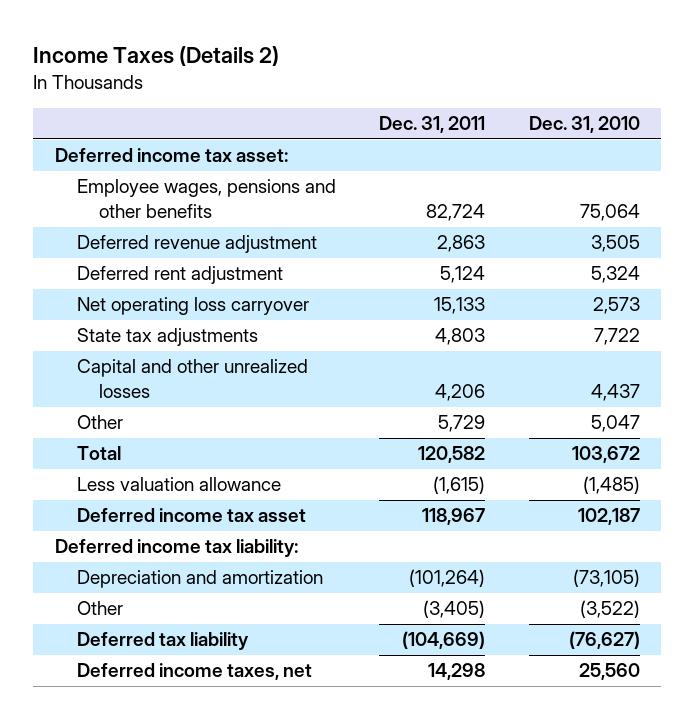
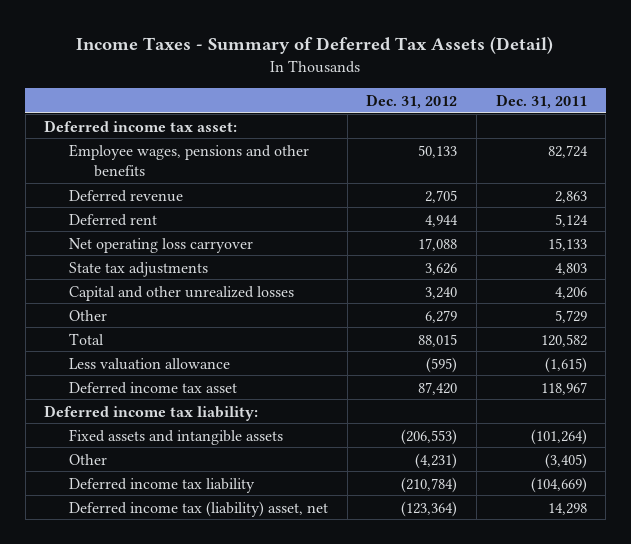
- Income Taxes (Details 2)
+ Income Taxes - Summary of Deferred Tax Assets (Detail)
- | Dec. 31, 2011 | Dec. 31, 2010
+ | Dec. 31, 2012 | Dec. 31, 2011
- Deferred revenue adjustment | 2,863 | 3,505
- Deferred rent adjustment | 5,124 | 5,324
+ Deferred revenue | 2,705 | 2,863
+ Deferred rent | 4,944 | 5,124
- Depreciation and amortization | (101,264) | (73,105)
+ Fixed assets and intangible assets | (206,553) | (101,264)
- Deferred tax liability | (104,669) | (76,627)
- Deferred income taxes, net | 14,298 | 25,560
+ Deferred income tax liability | (210,784) | (104,669)
+ Deferred income tax (liability) asset, net | (123,364) | 14,298

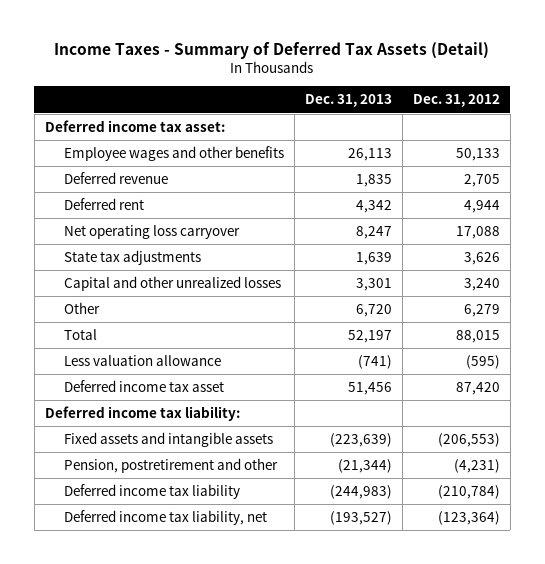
- | Dec. 31, 2012 | Dec. 31, 2011
+ | Dec. 31, 2013 | Dec. 31, 2012
- Employee wages, pensions and other benefits | 50,133 | 82,724
+ Employee wages and other benefits | 26,113 | 50,133
- Other | (4,231) | (3,405)
+ Pension, postretirement and other | (21,344) | (4,231)
- Deferred income tax (liability) asset, net | (123,364) | 14,298
+ Deferred income tax liability, net | (193,527) | (123,364)

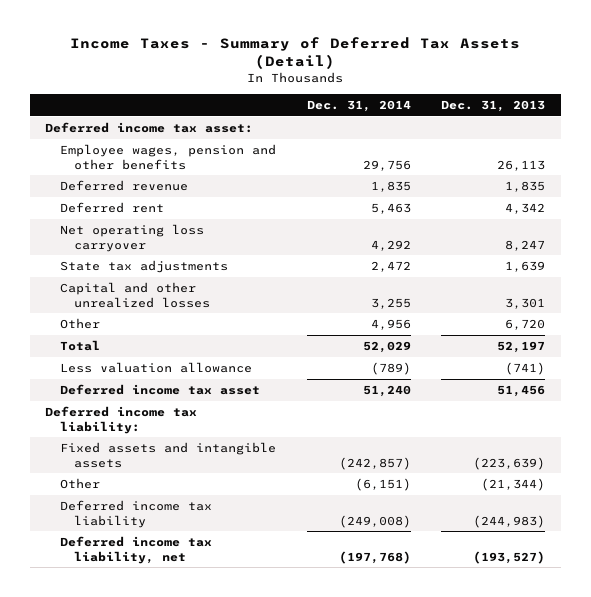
- | Dec. 31, 2013 | Dec. 31, 2012
+ | Dec. 31, 2014 | Dec. 31, 2013
- Employee wages and other benefits | 26,113 | 50,133
+ Employee wages, pension and other benefits | 29,756 | 26,113
- Pension, postretirement and other | (21,344) | (4,231)
+ Other | (6,151) | (21,344)

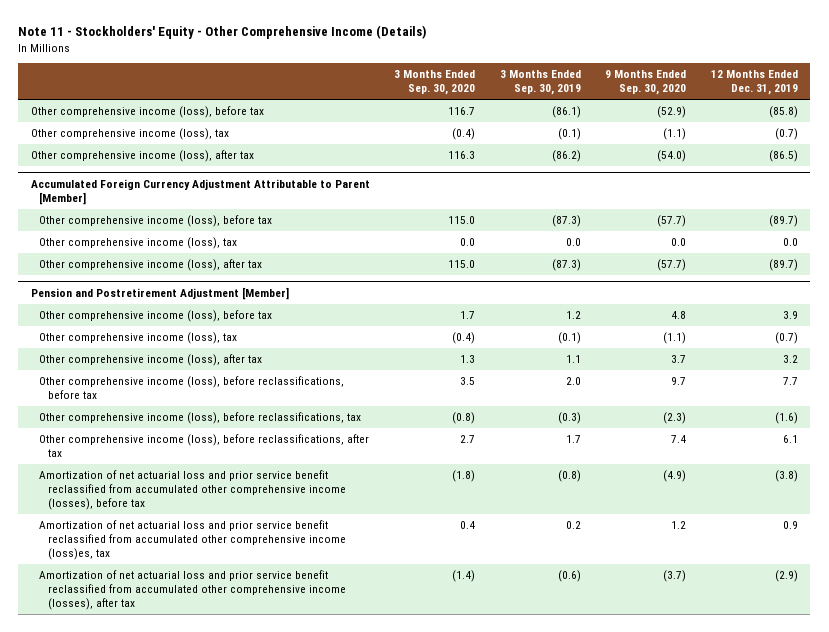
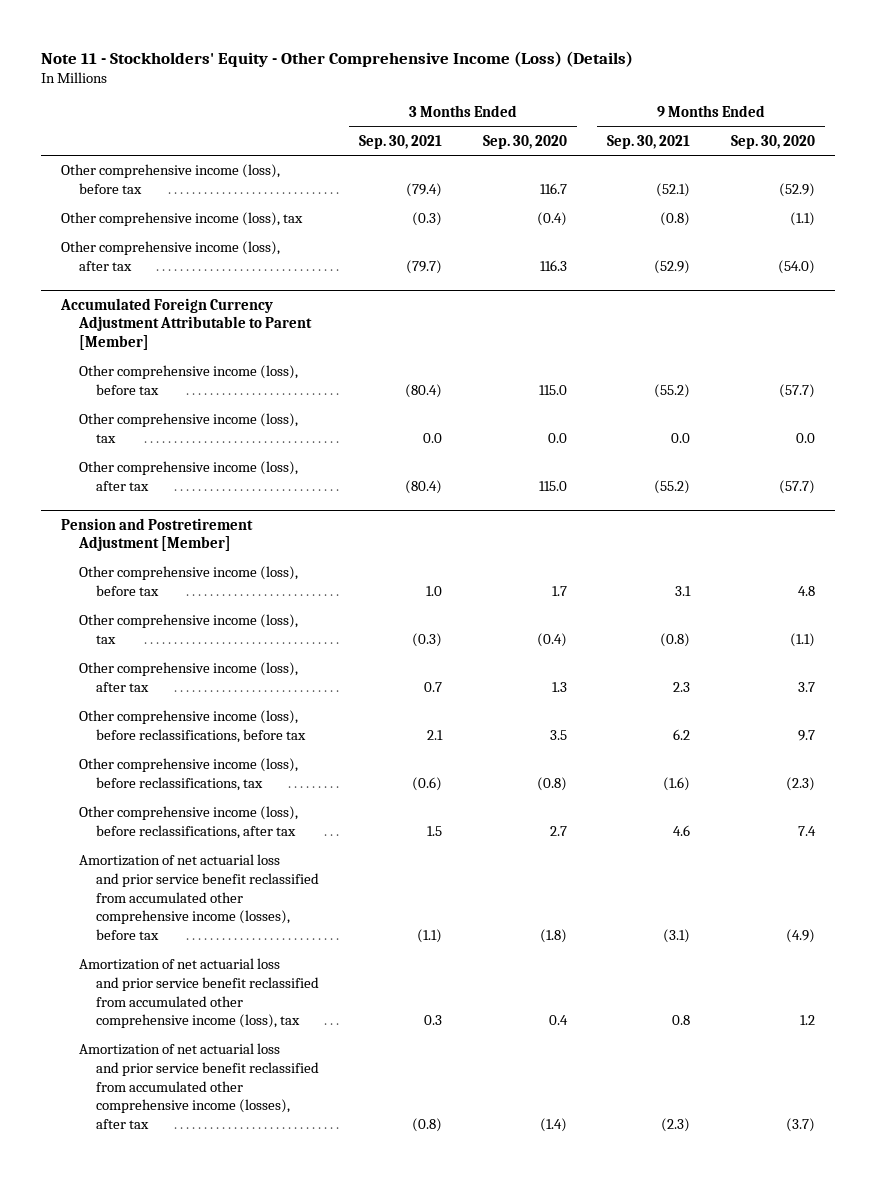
- Note 11 - Stockholders' Equity - Other Comprehensive Income (Details)
+ Note 11 - Stockholders' Equity - Other Comprehensive Income (Loss) (Details)
- | 3 Months Ended Sep. 30, 2020 | 3 Months Ended Sep. 30, 2019 | 9 Months Ended Sep. 30, 2020 | 12 Months Ended Dec. 31, 2019
+ | 3 Months Ended Sep. 30, 2021 | 3 Months Ended Sep. 30, 2020 | 9 Months Ended Sep. 30, 2021 | 9 Months Ended Sep. 30, 2020
@ Pension and Postretirement Adjustment [Member]
- Amortization of net actuarial loss and prior service benefit reclassified from accumulated other comprehensive income (loss)es, tax | 0.4 | 0.2 | 1.2 | 0.9
+ Amortization of net actuarial loss and prior service benefit reclassified from accumulated other comprehensive income (loss), tax | 0.3 | 0.4 | 0.8 | 1.2

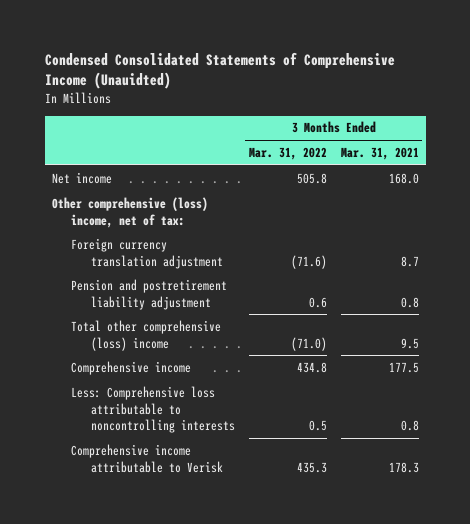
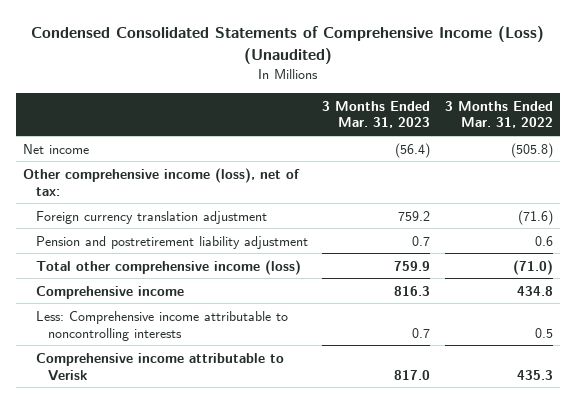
- Condensed Consolidated Statements of Comprehensive Income (Unauidted)
+ Condensed Consolidated Statements of Comprehensive Income (Loss) (Unaudited)
- | 3 Months Ended Mar. 31, 2022 | 3 Months Ended Mar. 31, 2021
+ | 3 Months Ended Mar. 31, 2023 | 3 Months Ended Mar. 31, 2022
- Net income | 505.8 | 168.0
- Other comprehensive (loss) income, net of tax:
+ Net income | (56.4) | (505.8)
+ Other comprehensive income (loss), net of tax:
- Total other comprehensive (loss) income | (71.0) | 9.5
+ Total other comprehensive income (loss) | 759.9 | (71.0)
- Less: Comprehensive loss attributable to noncontrolling interests | 0.5 | 0.8
+ Less: Comprehensive income attributable to noncontrolling interests | 0.7 | 0.5

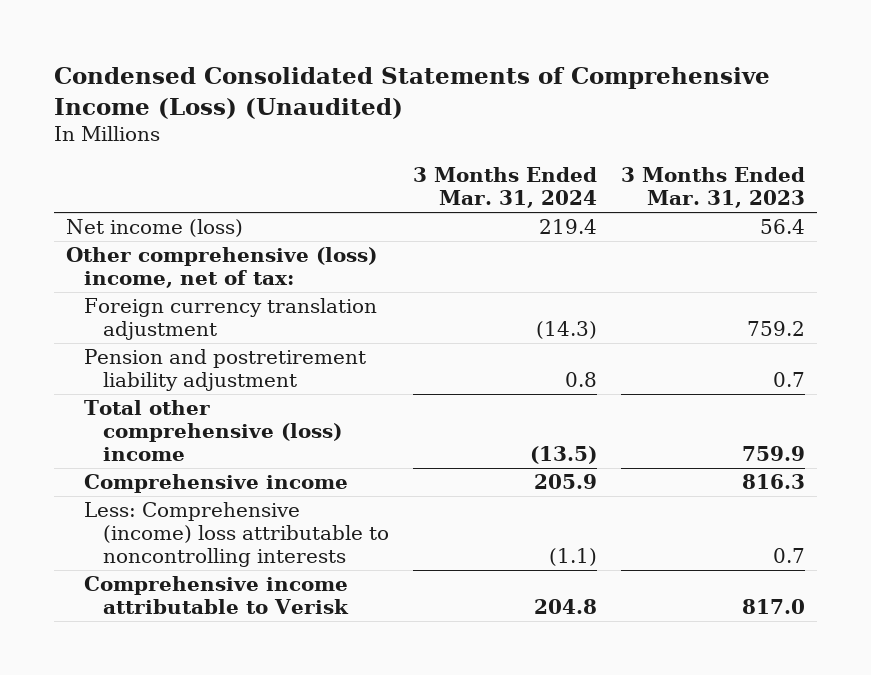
- | 3 Months Ended Mar. 31, 2023 | 3 Months Ended Mar. 31, 2022
+ | 3 Months Ended Mar. 31, 2024 | 3 Months Ended Mar. 31, 2023
- Net income | (56.4) | (505.8)
- Other comprehensive income (loss), net of tax:
+ Net income (loss) | 219.4 | 56.4
+ Other comprehensive (loss) income, net of tax:
- Total other comprehensive income (loss) | 759.9 | (71.0)
+ Total other comprehensive (loss) income | (13.5) | 759.9
- Less: Comprehensive income attributable to noncontrolling interests | 0.7 | 0.5
+ Less: Comprehensive (income) loss attributable to noncontrolling interests | (1.1) | 0.7

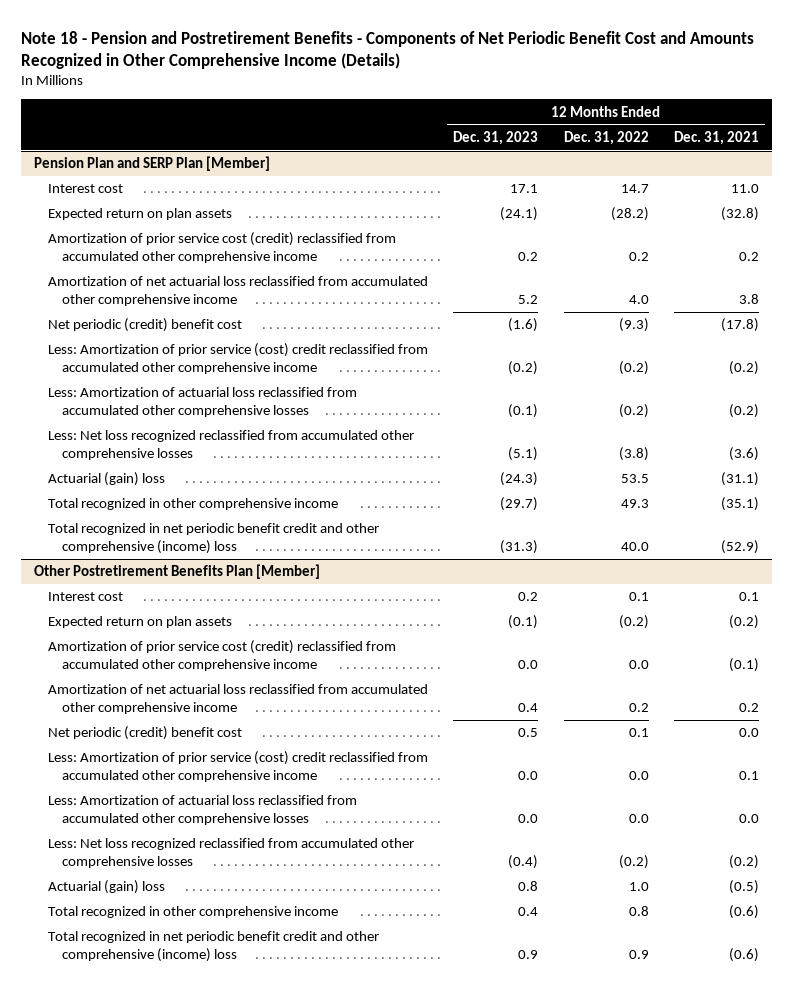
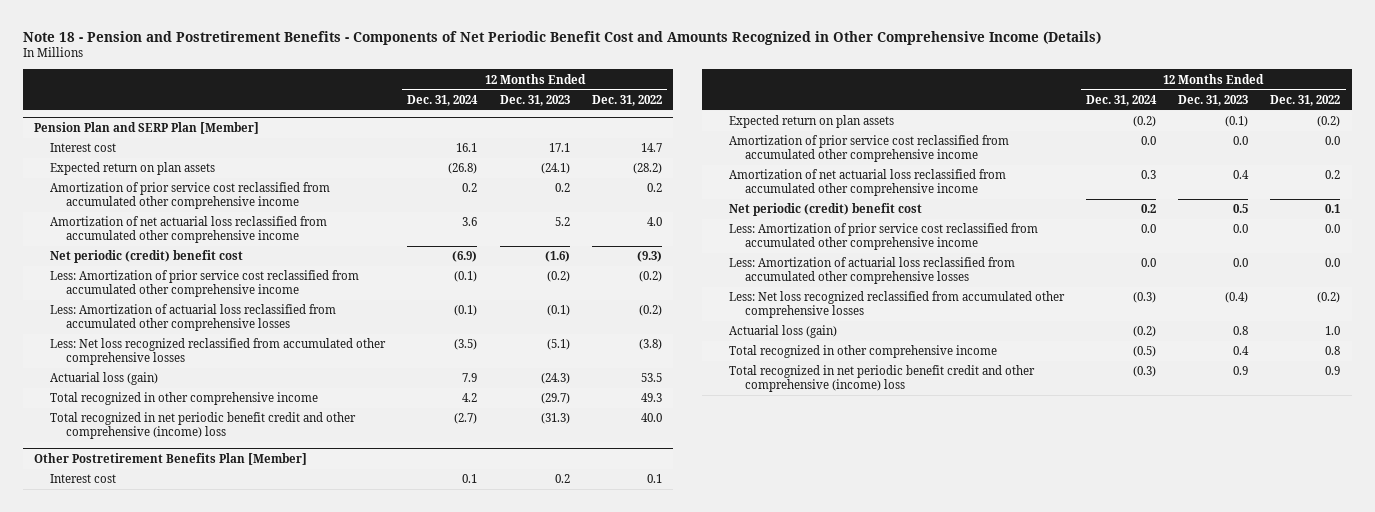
- | 12 Months Ended Dec. 31, 2023 | 12 Months Ended Dec. 31, 2022 | 12 Months Ended Dec. 31, 2021
+ | 12 Months Ended Dec. 31, 2024 | 12 Months Ended Dec. 31, 2023 | 12 Months Ended Dec. 31, 2022
@ Pension Plan and SERP Plan [Member]
- Amortization of prior service cost (credit) reclassified from accumulated other comprehensive income | 0.2 | 0.2 | 0.2
+ Amortization of prior service cost reclassified from accumulated other comprehensive income | 0.2 | 0.2 | 0.2
- Less: Amortization of prior service (cost) credit reclassified from accumulated other comprehensive income | (0.2) | (0.2) | (0.2)
+ Less: Amortization of prior service cost reclassified from accumulated other comprehensive income | (0.1) | (0.2) | (0.2)
- Actuarial (gain) loss | (24.3) | 53.5 | (31.1)
+ Actuarial loss (gain) | 7.9 | (24.3) | 53.5
@ Other Postretirement Benefits Plan [Member]
- Amortization of prior service cost (credit) reclassified from accumulated other comprehensive income | 0.0 | 0.0 | (0.1)
+ Amortization of prior service cost reclassified from accumulated other comprehensive income | 0.0 | 0.0 | 0.0
- Less: Amortization of prior service (cost) credit reclassified from accumulated other comprehensive income | 0.0 | 0.0 | 0.1
+ Less: Amortization of prior service cost reclassified from accumulated other comprehensive income | 0.0 | 0.0 | 0.0
- Actuarial (gain) loss | 0.8 | 1.0 | (0.5)
+ Actuarial loss (gain) | (0.2) | 0.8 | 1.0

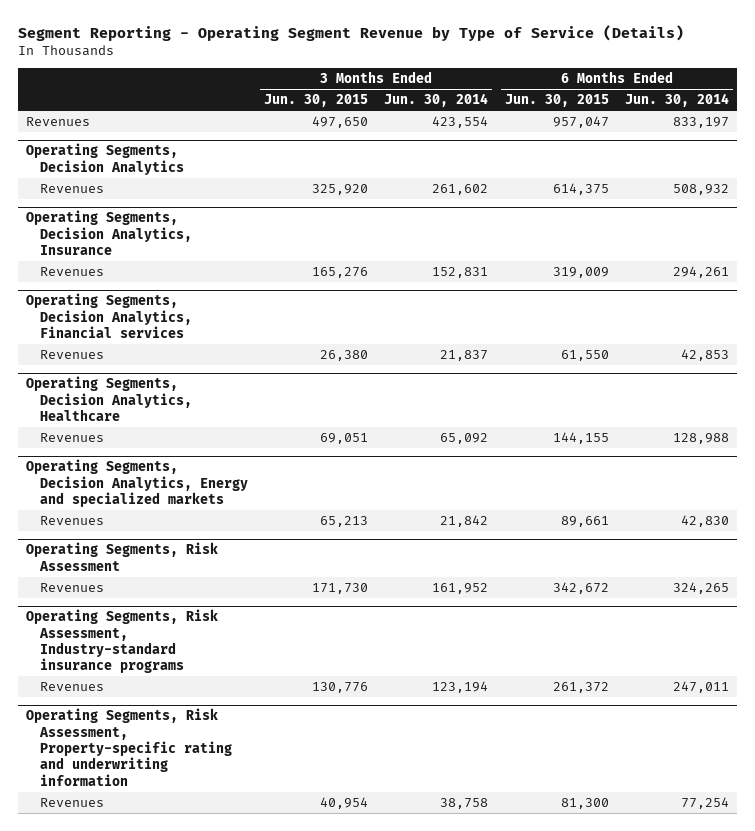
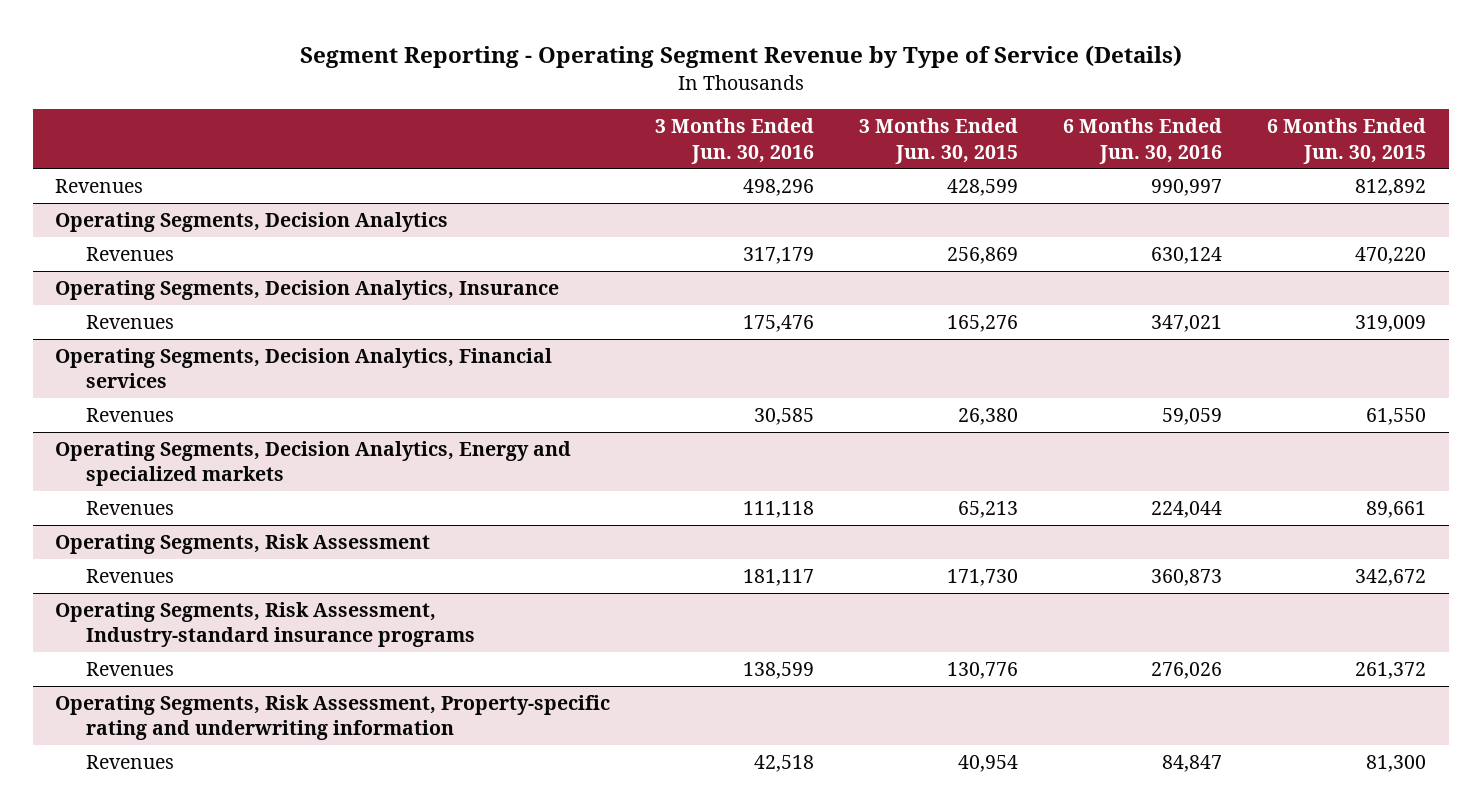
- | 3 Months Ended Jun. 30, 2015 | 3 Months Ended Jun. 30, 2014 | 6 Months Ended Jun. 30, 2015 | 6 Months Ended Jun. 30, 2014
+ | 3 Months Ended Jun. 30, 2016 | 3 Months Ended Jun. 30, 2015 | 6 Months Ended Jun. 30, 2016 | 6 Months Ended Jun. 30, 2015
- Revenues | 497,650 | 423,554 | 957,047 | 833,197
+ Revenues | 498,296 | 428,599 | 990,997 | 812,892
@ Operating Segments, Decision Analytics
- Revenues | 325,920 | 261,602 | 614,375 | 508,932
+ Revenues | 317,179 | 256,869 | 630,124 | 470,220
- Operating Segments, Decision Analytics, Healthcare
- Revenues | 69,051 | 65,092 | 144,155 | 128,988

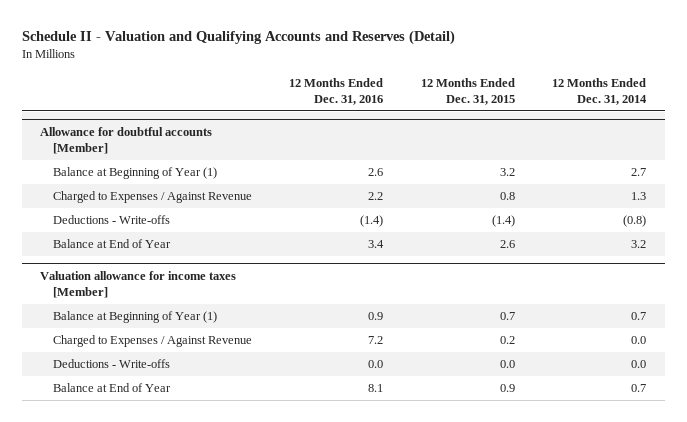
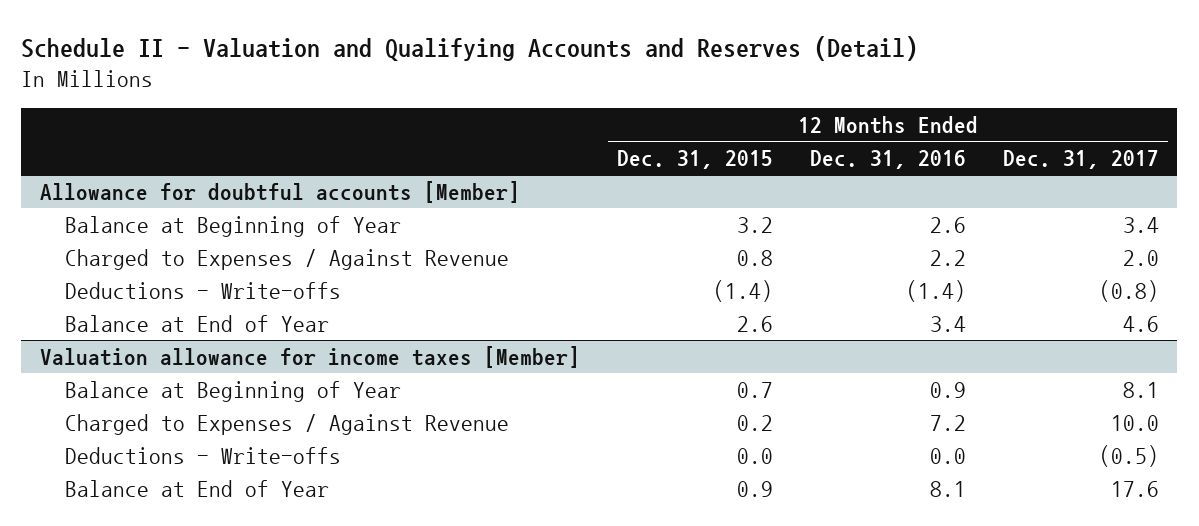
- | 12 Months Ended Dec. 31, 2016 | 12 Months Ended Dec. 31, 2015 | 12 Months Ended Dec. 31, 2014
+ | 12 Months Ended Dec. 31, 2015 | 12 Months Ended Dec. 31, 2016 | 12 Months Ended Dec. 31, 2017
@ Allowance for doubtful accounts [Member]
- Balance at Beginning of Year (1) | 2.6 | 3.2 | 2.7
+ Balance at Beginning of Year | 3.2 | 2.6 | 3.4
@ Valuation allowance for income taxes [Member]
- Balance at Beginning of Year (1) | 0.9 | 0.7 | 0.7
+ Balance at Beginning of Year | 0.7 | 0.9 | 8.1

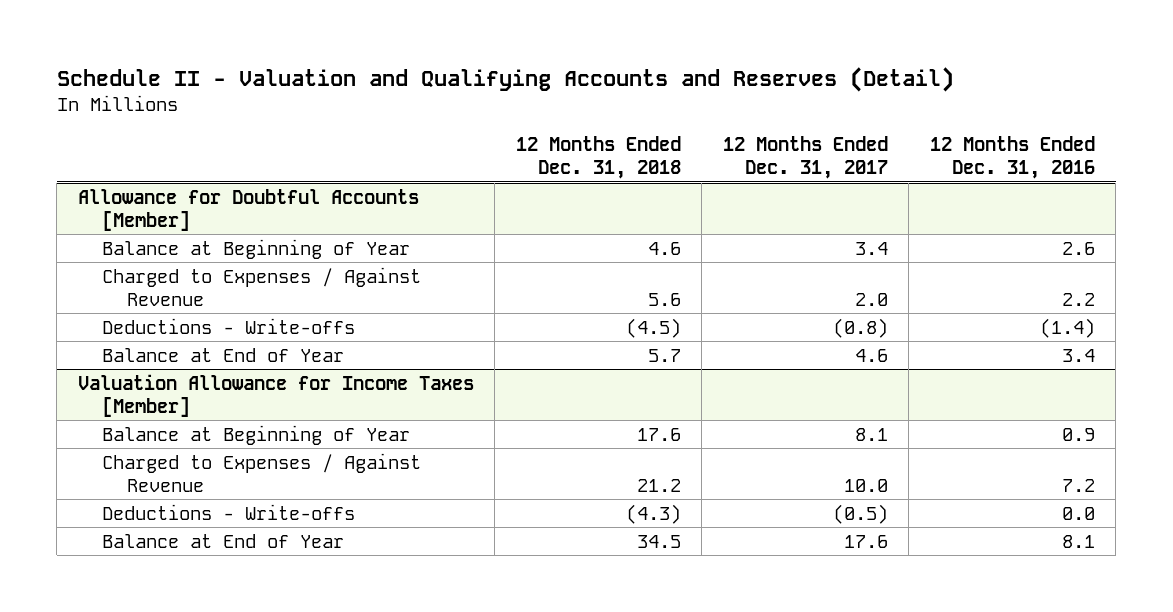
- | 12 Months Ended Dec. 31, 2015 | 12 Months Ended Dec. 31, 2016 | 12 Months Ended Dec. 31, 2017
+ | 12 Months Ended Dec. 31, 2018 | 12 Months Ended Dec. 31, 2017 | 12 Months Ended Dec. 31, 2016
- Allowance for doubtful accounts [Member]
+ Allowance for Doubtful Accounts [Member]
- Valuation allowance for income taxes [Member]
+ Valuation Allowance for Income Taxes [Member]

